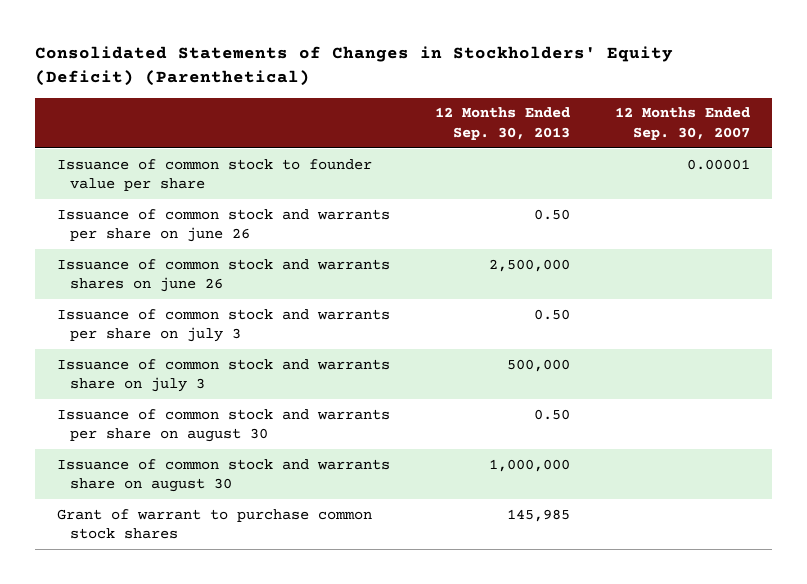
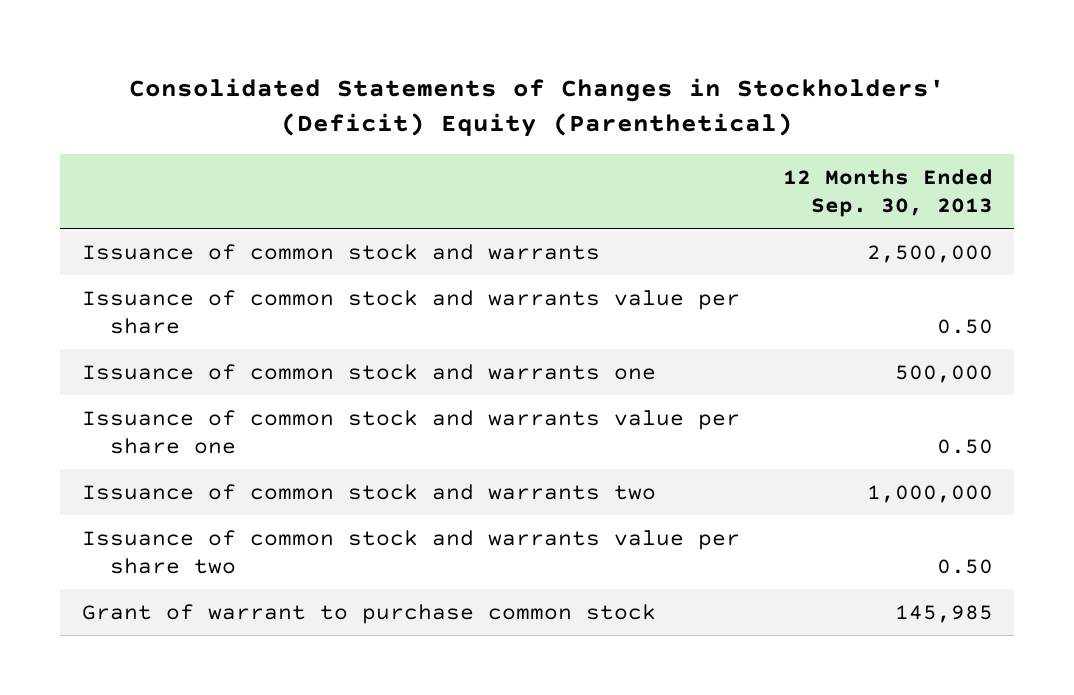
- Consolidated Statements of Changes in Stockholders' Equity (Deficit) (Parenthetical)
+ Consolidated Statements of Changes in Stockholders' (Deficit) Equity (Parenthetical)
- | 12 Months Ended Sep. 30, 2013 | 12 Months Ended Sep. 30, 2007
+ | 12 Months Ended Sep. 30, 2013
- Issuance of common stock to founder value per share | | 0.00001
- Issuance of common stock and warrants per share on june 26 | 0.50 |
- Issuance of common stock and warrants shares on june 26 | 2,500,000 |
- Issuance of common stock and warrants per share on july 3 | 0.50 |
- Issuance of common stock and warrants share on july 3 | 500,000 |
- Issuance of common stock and warrants per share on august 30 | 0.50 |
- Issuance of common stock and warrants share on august 30 | 1,000,000 |
- Grant of warrant to purchase common stock shares | 145,985 |
+ Issuance of common stock and warrants | 2,500,000
+ Issuance of common stock and warrants value per share | 0.50
+ Issuance of common stock and warrants one | 500,000
+ Issuance of common stock and warrants value per share one | 0.50
+ Issuance of common stock and warrants two | 1,000,000
+ Issuance of common stock and warrants value per share two | 0.50
+ Grant of warrant to purchase common stock | 145,985

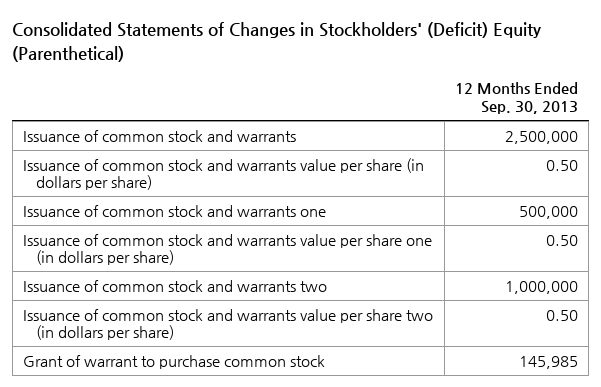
- Issuance of common stock and warrants value per share | 0.50
+ Issuance of common stock and warrants value per share (in dollars per share) | 0.50
- Issuance of common stock and warrants value per share one | 0.50
+ Issuance of common stock and warrants value per share one (in dollars per share) | 0.50
- Issuance of common stock and warrants value per share two | 0.50
+ Issuance of common stock and warrants value per share two (in dollars per share) | 0.50

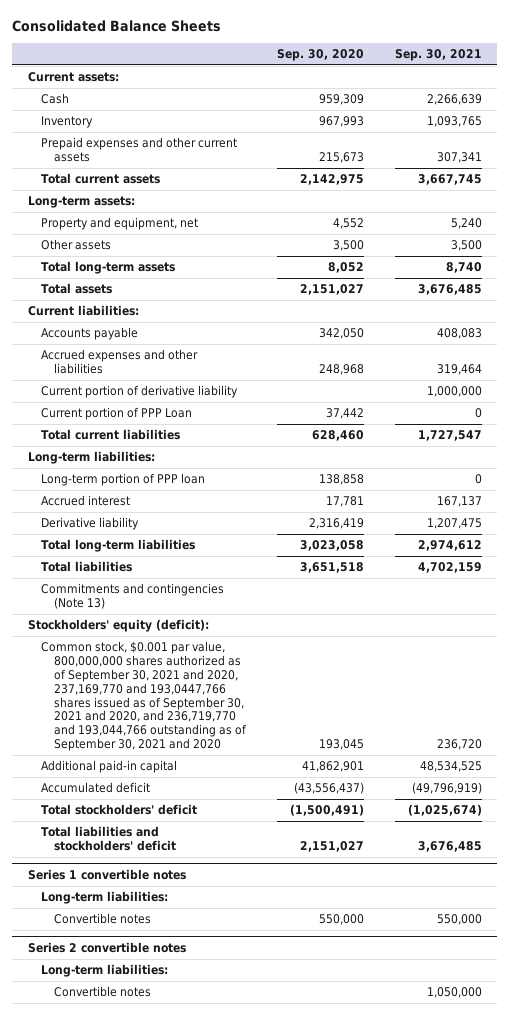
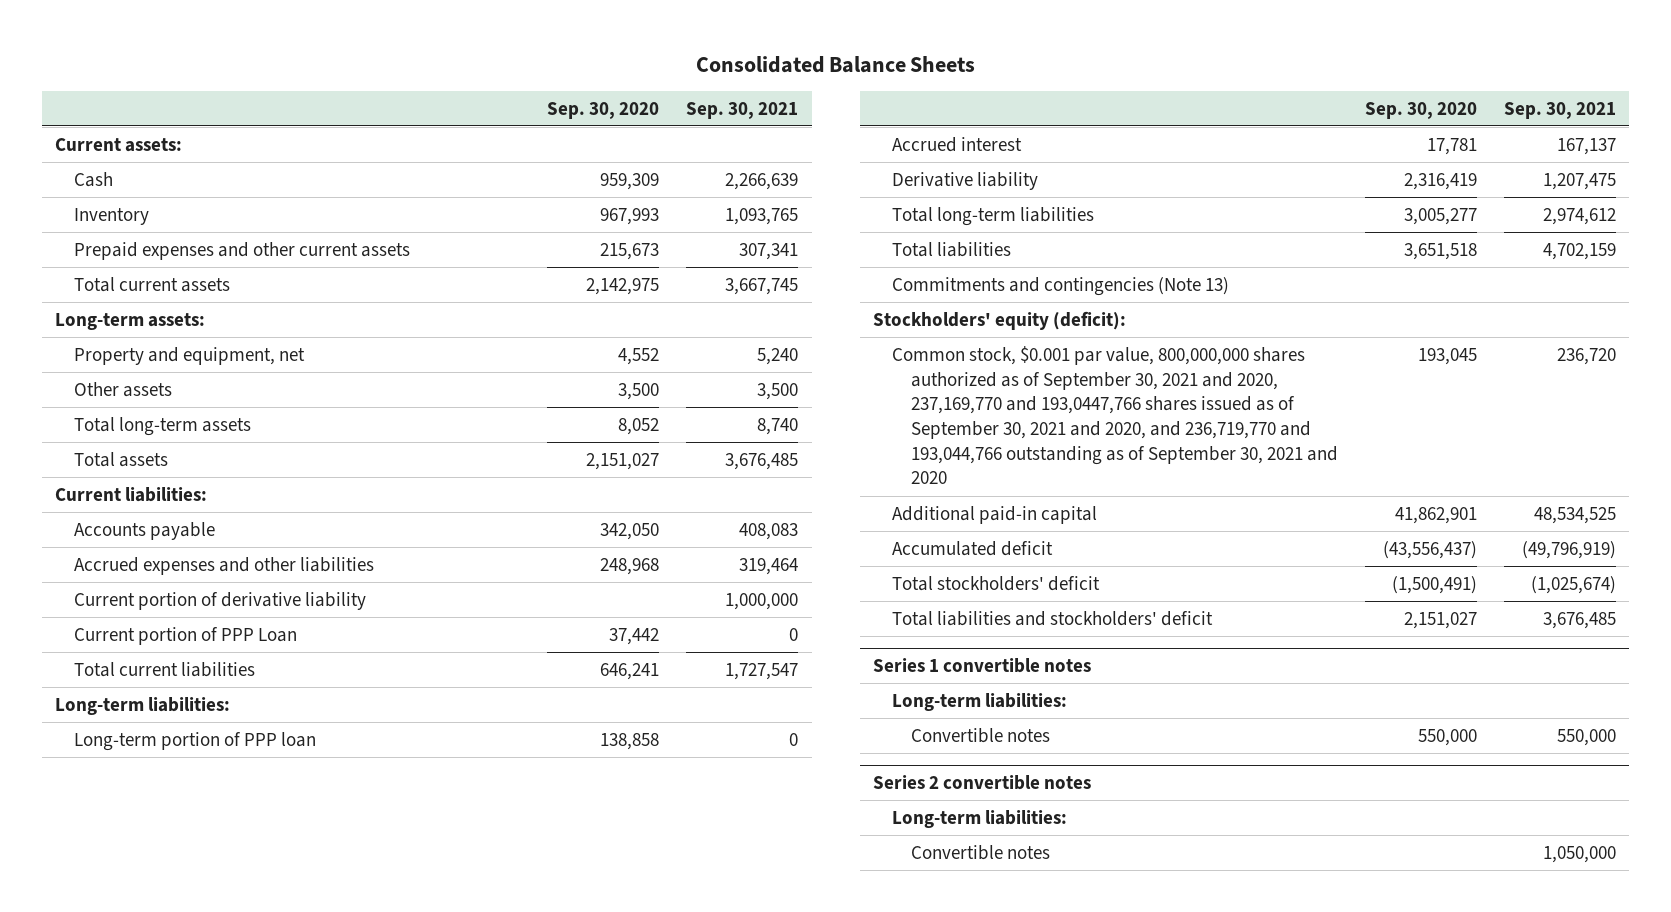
- Total current liabilities | 628,460 | 1,727,547
+ Total current liabilities | 646,241 | 1,727,547
- Total long-term liabilities | 3,023,058 | 2,974,612
+ Total long-term liabilities | 3,005,277 | 2,974,612

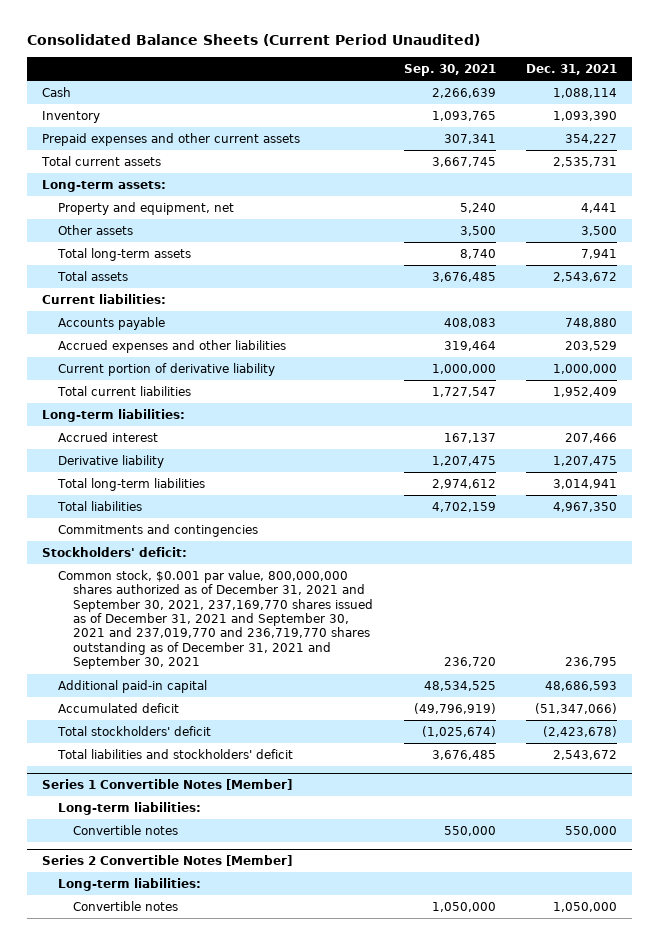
- Consolidated Balance Sheets
+ Consolidated Balance Sheets (Current Period Unaudited)
- | Sep. 30, 2020 | Sep. 30, 2021
+ | Sep. 30, 2021 | Dec. 31, 2021
- Current assets:
- Current portion of PPP Loan | 37,442 | 0
- Long-term portion of PPP loan | 138,858 | 0
- Commitments and contingencies (Note 13)
- Stockholders' equity (deficit):
- Common stock, $0.001 par value, 800,000,000 shares authorized as of September 30, 2021 and 2020, 237,169,770 and 193,0447,766 shares issued as of September 30, 2021 and 2020, and 236,719,770 and 193,044,766 outstanding as of September 30, 2021 and 2020 | 193,045 | 236,720
+ Commitments and contingencies
+ Stockholders' deficit:
+ Common stock, $0.001 par value, 800,000,000 shares authorized as of December 31, 2021 and September 30, 2021, 237,169,770 shares issued as of December 31, 2021 and September 30, 2021 and 237,019,770 and 236,719,770 shares outstanding as of December 31, 2021 and September 30, 2021 | 236,720 | 236,795
- Series 1 convertible notes
+ Series 1 Convertible Notes [Member]
- Series 2 convertible notes
+ Series 2 Convertible Notes [Member]

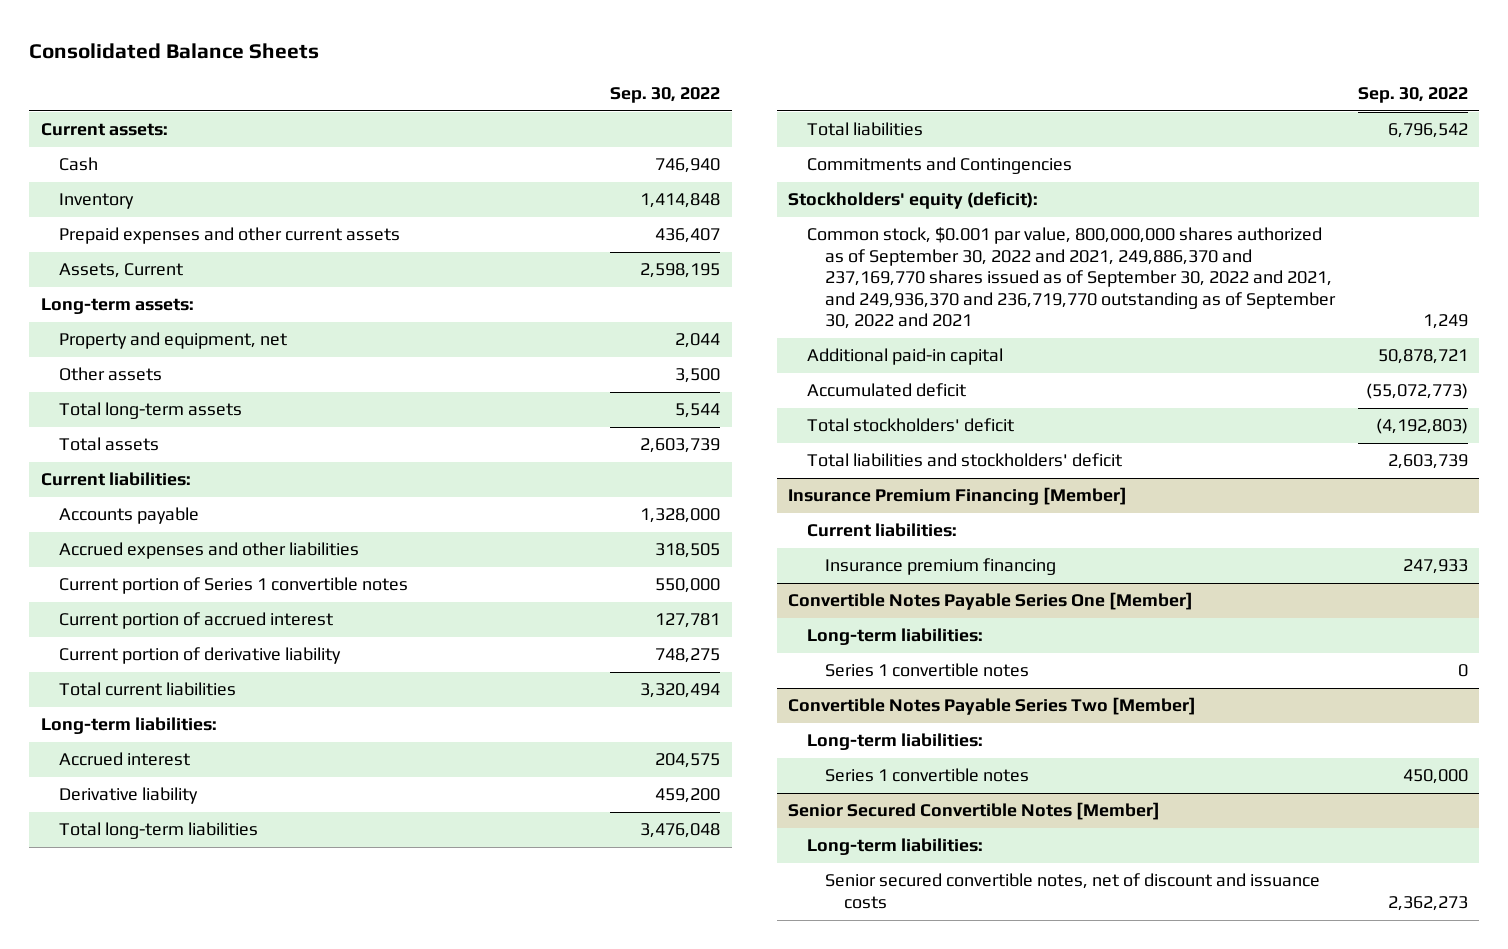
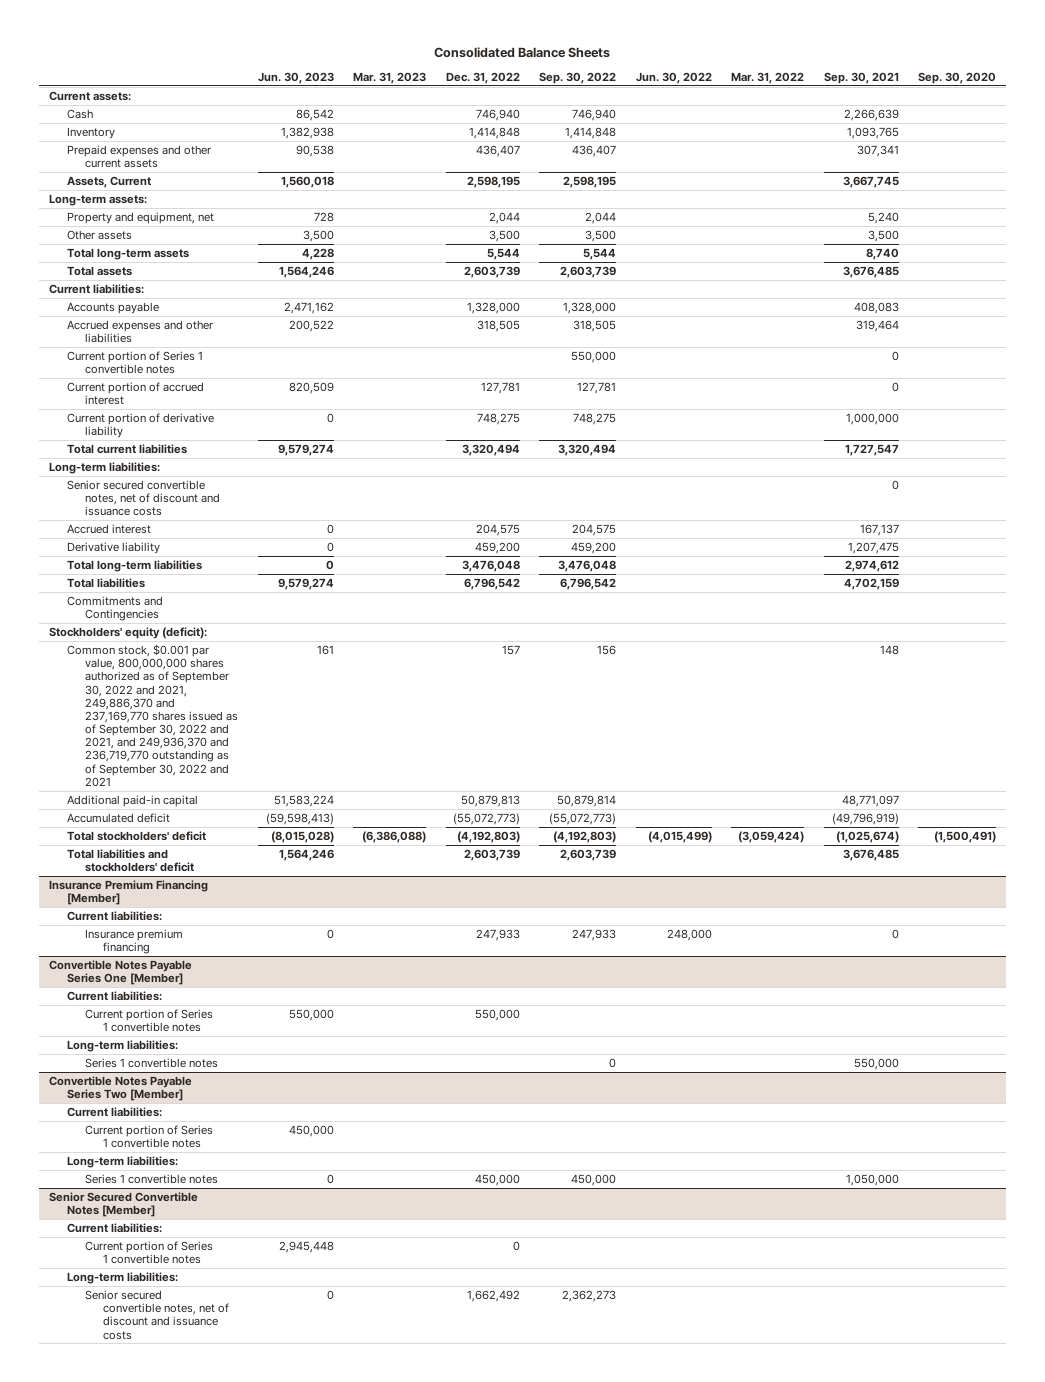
- | Sep. 30, 2022
+ | Jun. 30, 2023 | Mar. 31, 2023 | Dec. 31, 2022 | Sep. 30, 2022 | Jun. 30, 2022 | Mar. 31, 2022 | Sep. 30, 2021 | Sep. 30, 2020
+ Senior secured convertible notes, net of discount and issuance costs | | | | | | | 0 |
- Common stock, $0.001 par value, 800,000,000 shares authorized as of September 30, 2022 and 2021, 249,886,370 and 237,169,770 shares issued as of September 30, 2022 and 2021, and 249,936,370 and 236,719,770 outstanding as of September 30, 2022 and 2021 | 1,249
- Additional paid-in capital | 50,878,721
+ Common stock, $0.001 par value, 800,000,000 shares authorized as of September 30, 2022 and 2021, 249,886,370 and 237,169,770 shares issued as of September 30, 2022 and 2021, and 249,936,370 and 236,719,770 outstanding as of September 30, 2022 and 2021 | 161 | | 157 | 156 | | | 148 |
+ Additional paid-in capital | 51,583,224 | | 50,879,813 | 50,879,814 | | | 48,771,097 |
@ Convertible Notes Payable Series One [Member]
+ Current liabilities:
+ Current portion of Series 1 convertible notes | 550,000 | | 550,000 | | | | |
@ Convertible Notes Payable Series Two [Member]
+ Current liabilities:
+ Current portion of Series 1 convertible notes | 450,000 | | | | | | |
@ Senior Secured Convertible Notes [Member]
+ Current liabilities:
+ Current portion of Series 1 convertible notes | 2,945,448 | | 0 | | | | |

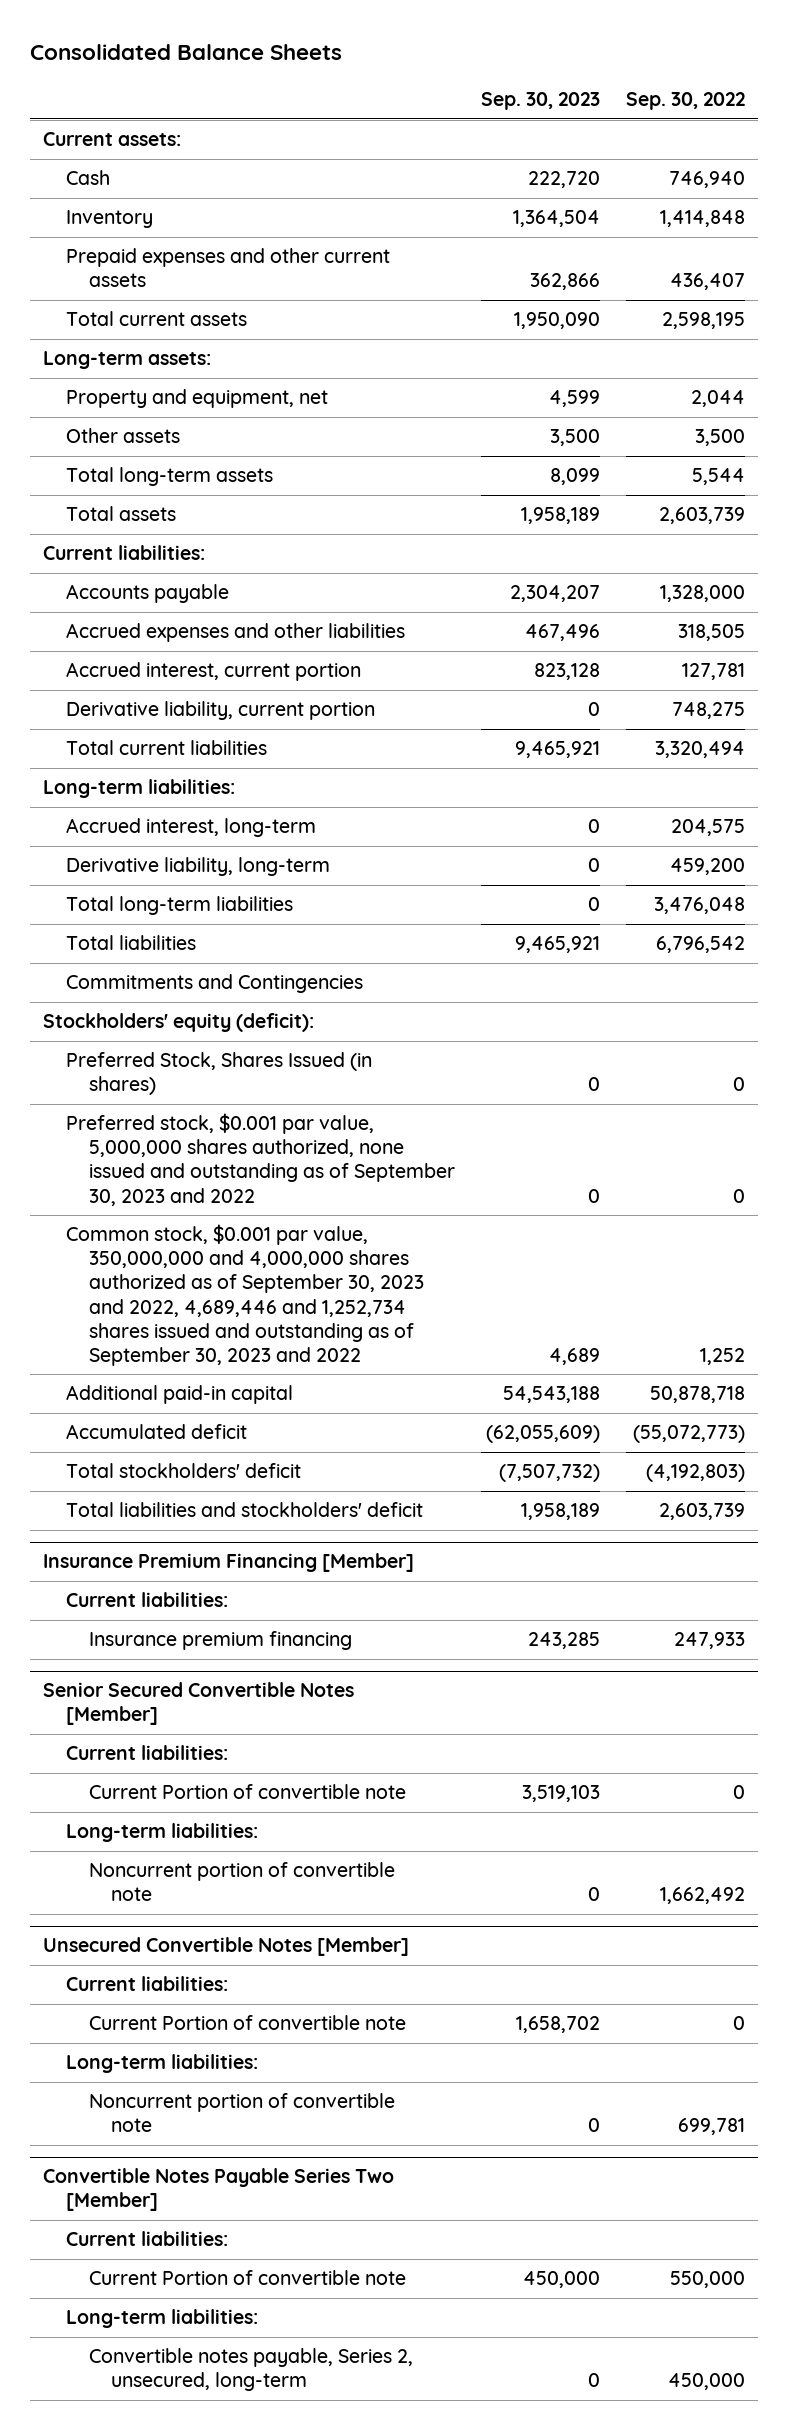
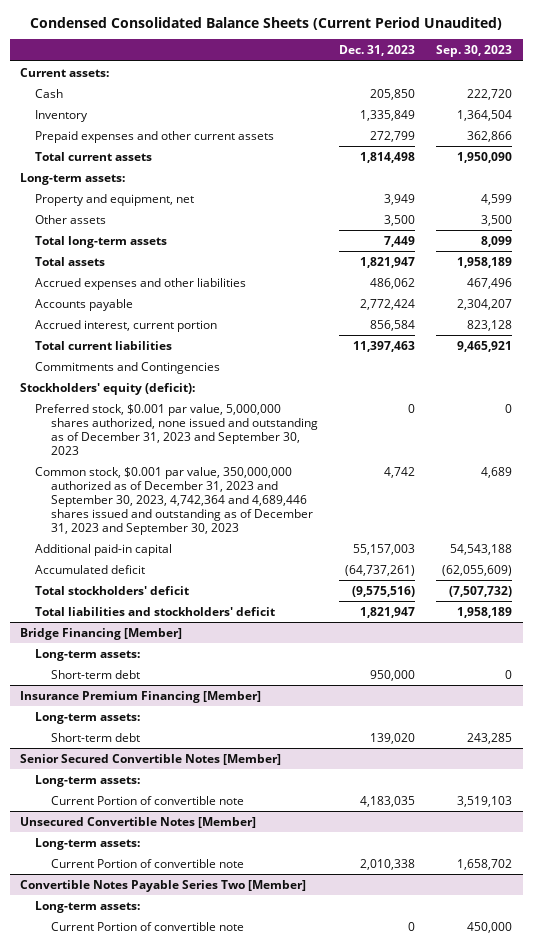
- Consolidated Balance Sheets
+ Condensed Consolidated Balance Sheets (Current Period Unaudited)
- | Sep. 30, 2023 | Sep. 30, 2022
+ | Dec. 31, 2023 | Sep. 30, 2023
- Current liabilities:
moved down: Accounts payable | 2,772,424 | 2,304,207
- Derivative liability, current portion | 0 | 748,275
- Long-term liabilities:
- Accrued interest, long-term | 0 | 204,575
- Derivative liability, long-term | 0 | 459,200
- Total long-term liabilities | 0 | 3,476,048
- Total liabilities | 9,465,921 | 6,796,542
- Preferred Stock, Shares Issued (in shares) | 0 | 0
- Preferred stock, $0.001 par value, 5,000,000 shares authorized, none issued and outstanding as of September 30, 2023 and 2022 | 0 | 0
- Common stock, $0.001 par value, 350,000,000 and 4,000,000 shares authorized as of September 30, 2023 and 2022, 4,689,446 and 1,252,734 shares issued and outstanding as of September 30, 2023 and 2022 | 4,689 | 1,252
+ Preferred stock, $0.001 par value, 5,000,000 shares authorized, none issued and outstanding as of December 31, 2023 and September 30, 2023 | 0 | 0
+ Common stock, $0.001 par value, 350,000,000 authorized as of December 31, 2023 and September 30, 2023, 4,742,364 and 4,689,446 shares issued and outstanding as of December 31, 2023 and September 30, 2023 | 4,742 | 4,689
+ Bridge Financing [Member]
+ Long-term assets:
+ Short-term debt | 950,000 | 0
@ Insurance Premium Financing [Member]
- Current liabilities:
- Insurance premium financing | 243,285 | 247,933
+ Long-term assets:
+ Short-term debt | 139,020 | 243,285
@ Senior Secured Convertible Notes [Member]
- Current liabilities:
+ Long-term assets:
- Long-term liabilities:
- Noncurrent portion of convertible note | 0 | 1,662,492
@ Unsecured Convertible Notes [Member]
- Current liabilities:
+ Long-term assets:
- Long-term liabilities:
- Noncurrent portion of convertible note | 0 | 699,781
@ Convertible Notes Payable Series Two [Member]
- Current liabilities:
+ Long-term assets:
- Long-term liabilities:
- Convertible notes payable, Series 2, unsecured, long-term | 0 | 450,000

